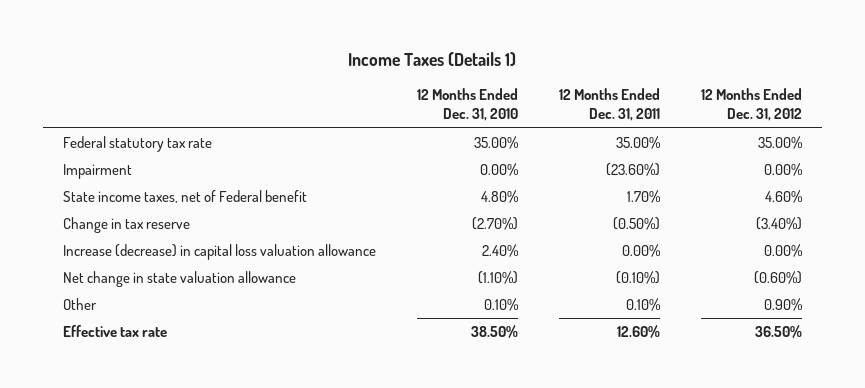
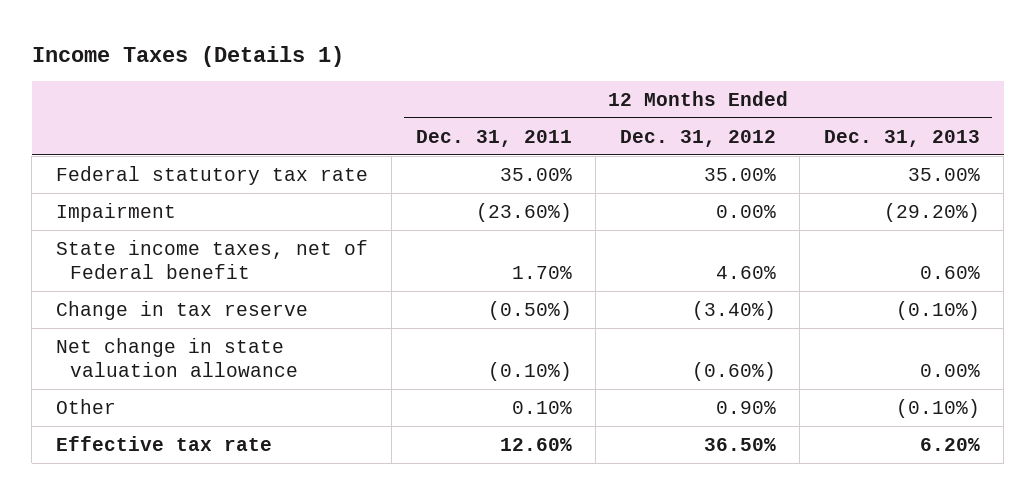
- | 12 Months Ended Dec. 31, 2010 | 12 Months Ended Dec. 31, 2011 | 12 Months Ended Dec. 31, 2012
+ | 12 Months Ended Dec. 31, 2011 | 12 Months Ended Dec. 31, 2012 | 12 Months Ended Dec. 31, 2013
- Increase (decrease) in capital loss valuation allowance | 2.40% | 0.00% | 0.00%

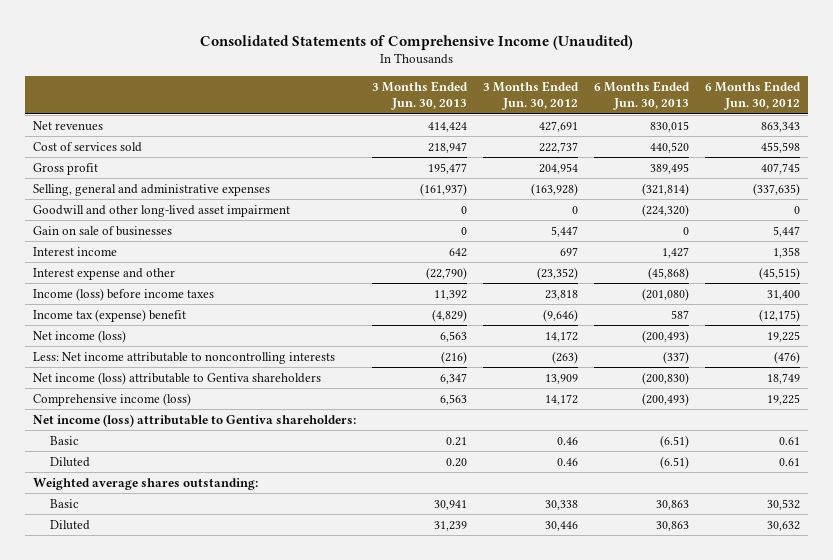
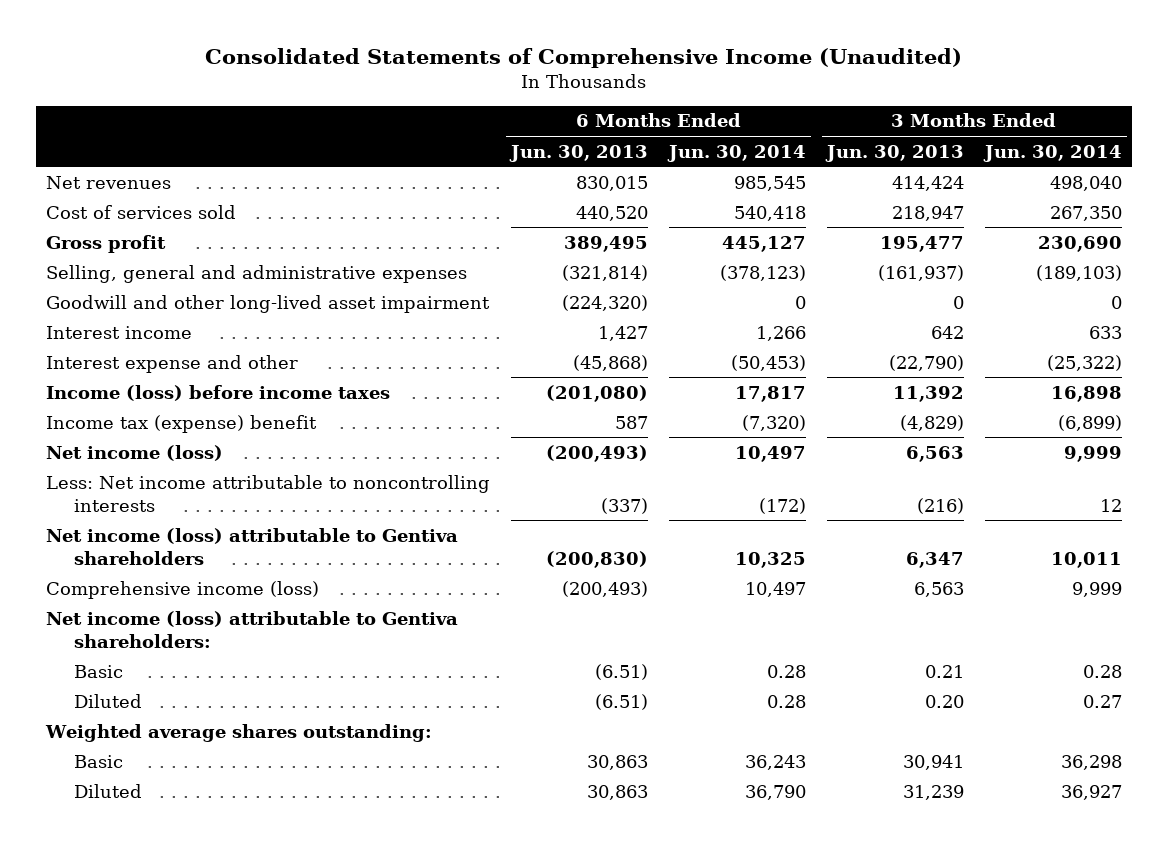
- | 3 Months Ended Jun. 30, 2013 | 3 Months Ended Jun. 30, 2012 | 6 Months Ended Jun. 30, 2013 | 6 Months Ended Jun. 30, 2012
+ | 6 Months Ended Jun. 30, 2013 | 6 Months Ended Jun. 30, 2014 | 3 Months Ended Jun. 30, 2013 | 3 Months Ended Jun. 30, 2014
- Gain on sale of businesses | 0 | 5,447 | 0 | 5,447

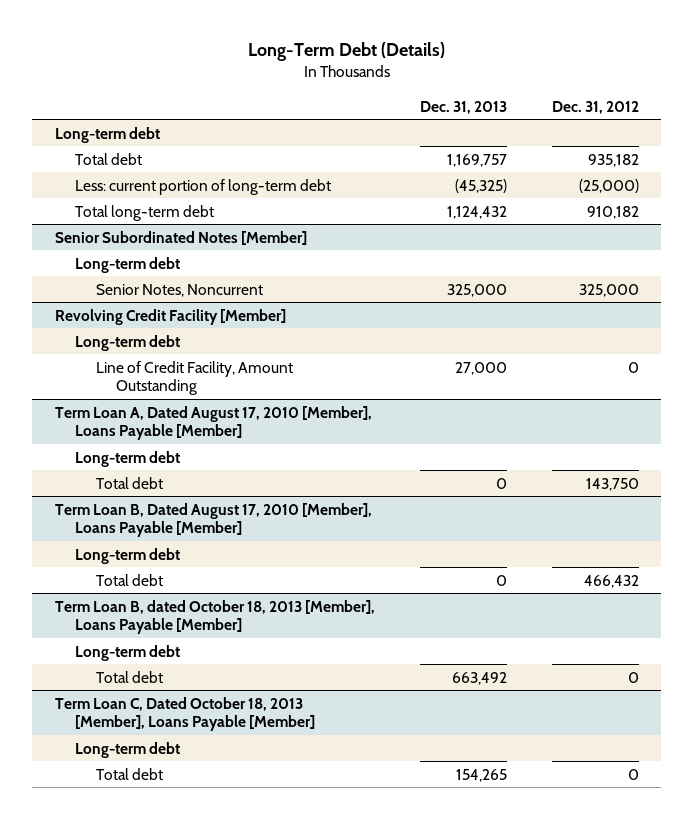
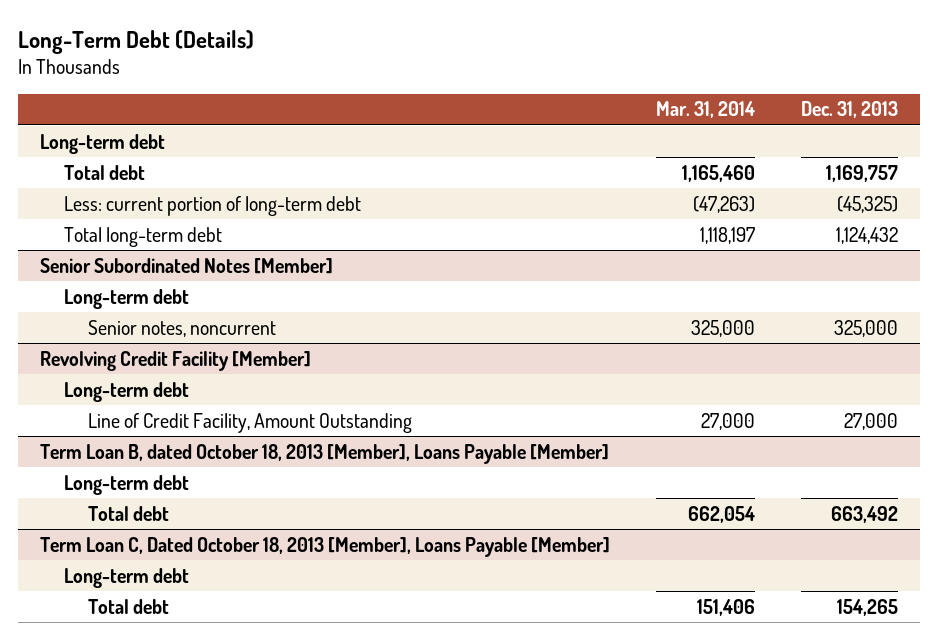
- | Dec. 31, 2013 | Dec. 31, 2012
+ | Mar. 31, 2014 | Dec. 31, 2013
@ Senior Subordinated Notes [Member]
- Senior Notes, Noncurrent | 325,000 | 325,000
+ Senior notes, noncurrent | 325,000 | 325,000
- Term Loan A, Dated August 17, 2010 [Member], Loans Payable [Member]
- Long-term debt
- Total debt | 0 | 143,750
- Term Loan B, Dated August 17, 2010 [Member], Loans Payable [Member]
- Long-term debt
- Total debt | 0 | 466,432

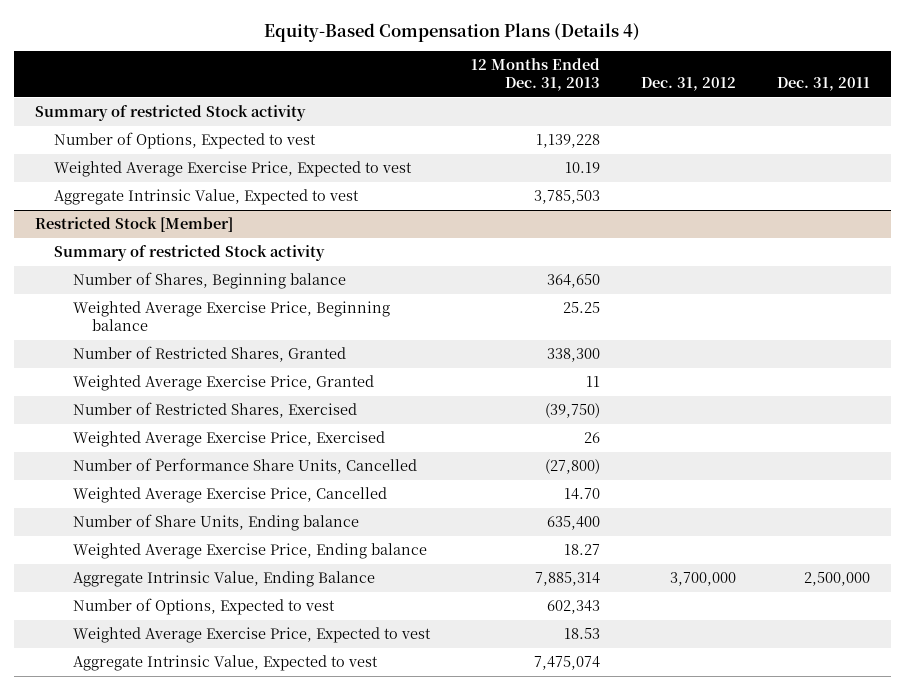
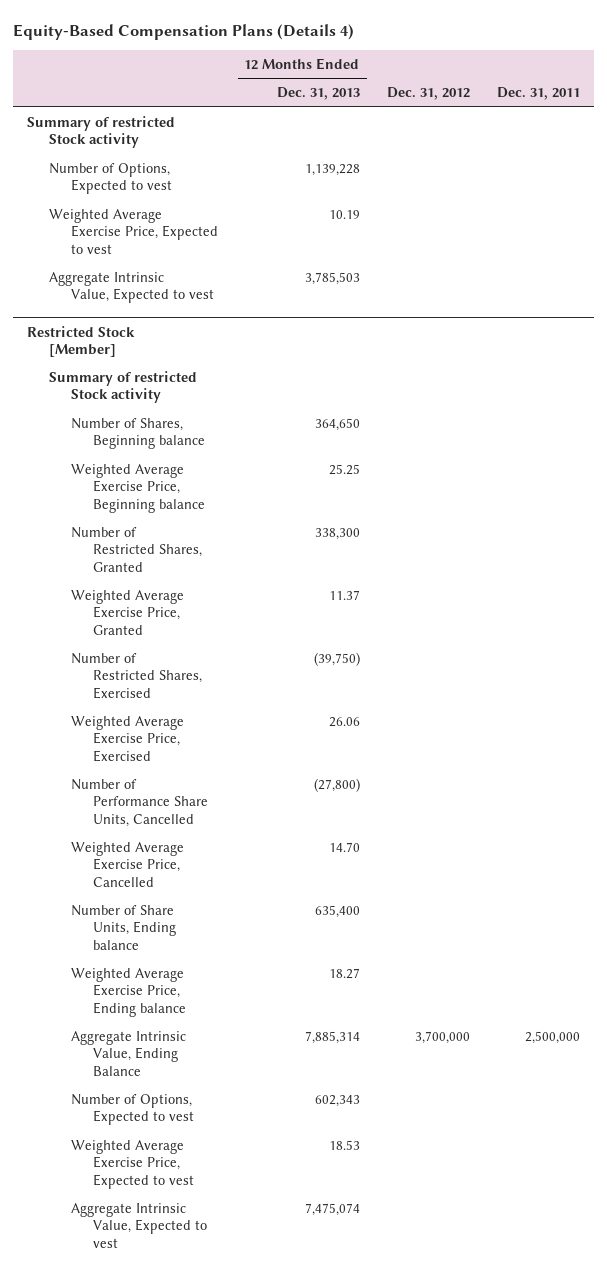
@ Restricted Stock [Member]
- Weighted Average Exercise Price, Granted | 11 | |
+ Weighted Average Exercise Price, Granted | 11.37 | |
- Weighted Average Exercise Price, Exercised | 26 | |
+ Weighted Average Exercise Price, Exercised | 26.06 | |

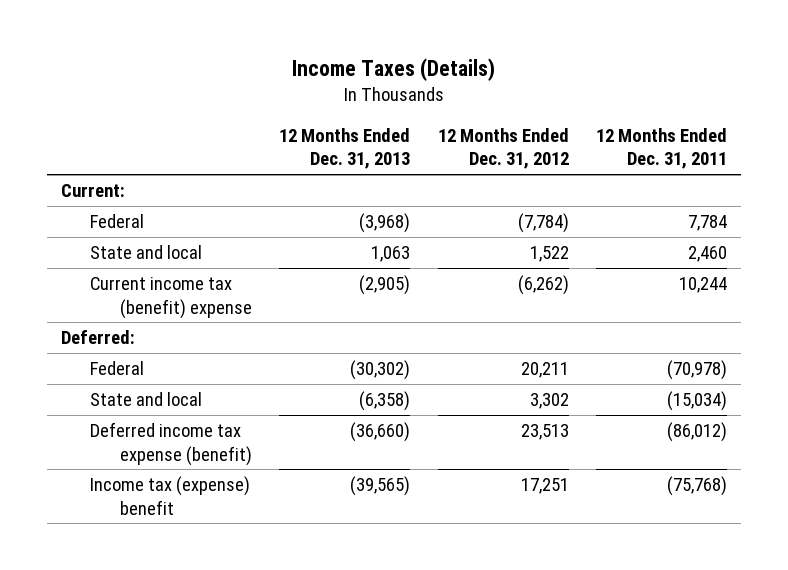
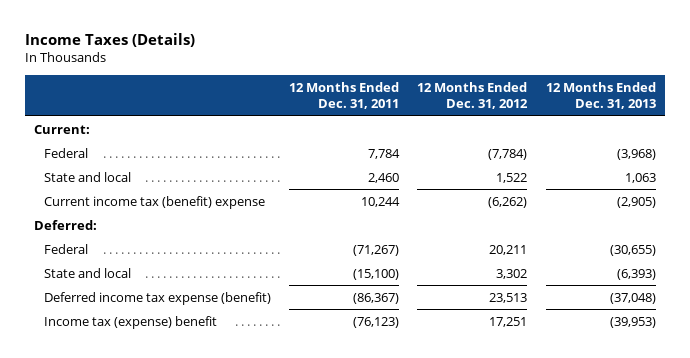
- | 12 Months Ended Dec. 31, 2013 | 12 Months Ended Dec. 31, 2012 | 12 Months Ended Dec. 31, 2011
+ | 12 Months Ended Dec. 31, 2011 | 12 Months Ended Dec. 31, 2012 | 12 Months Ended Dec. 31, 2013
- Federal | (30,302) | 20,211 | (70,978)
- State and local | (6,358) | 3,302 | (15,034)
- Deferred income tax expense (benefit) | (36,660) | 23,513 | (86,012)
- Income tax (expense) benefit | (39,565) | 17,251 | (75,768)
+ Federal | (71,267) | 20,211 | (30,655)
+ State and local | (15,100) | 3,302 | (6,393)
+ Deferred income tax expense (benefit) | (86,367) | 23,513 | (37,048)
+ Income tax (expense) benefit | (76,123) | 17,251 | (39,953)

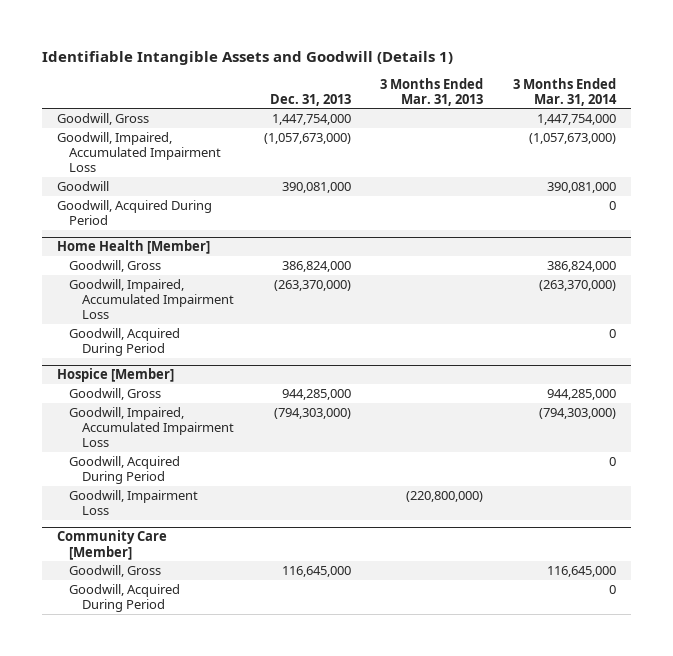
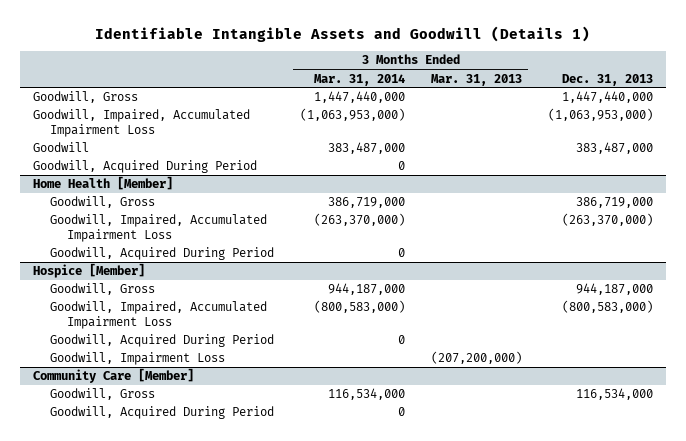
- | Dec. 31, 2013 | 3 Months Ended Mar. 31, 2013 | 3 Months Ended Mar. 31, 2014
+ | 3 Months Ended Mar. 31, 2014 | 3 Months Ended Mar. 31, 2013 | Dec. 31, 2013
- Goodwill, Gross | 1,447,754,000 | | 1,447,754,000
- Goodwill, Impaired, Accumulated Impairment Loss | (1,057,673,000) | | (1,057,673,000)
- Goodwill | 390,081,000 | | 390,081,000
+ Goodwill, Gross | 1,447,440,000 | | 1,447,440,000
+ Goodwill, Impaired, Accumulated Impairment Loss | (1,063,953,000) | | (1,063,953,000)
+ Goodwill | 383,487,000 | | 383,487,000
@ Home Health [Member]
- Goodwill, Gross | 386,824,000 | | 386,824,000
+ Goodwill, Gross | 386,719,000 | | 386,719,000
@ Hospice [Member]
- Goodwill, Gross | 944,285,000 | | 944,285,000
- Goodwill, Impaired, Accumulated Impairment Loss | (794,303,000) | | (794,303,000)
+ Goodwill, Gross | 944,187,000 | | 944,187,000
+ Goodwill, Impaired, Accumulated Impairment Loss | (800,583,000) | | (800,583,000)
- Goodwill, Impairment Loss | | (220,800,000) |
+ Goodwill, Impairment Loss | | (207,200,000) |
@ Community Care [Member]
- Goodwill, Gross | 116,645,000 | | 116,645,000
+ Goodwill, Gross | 116,534,000 | | 116,534,000

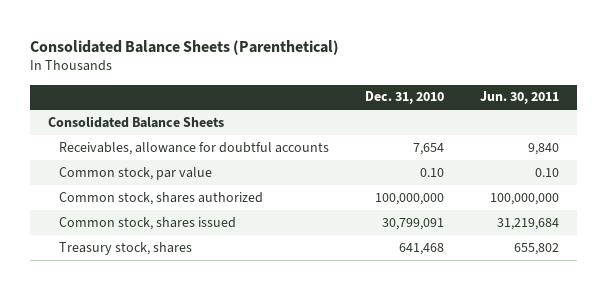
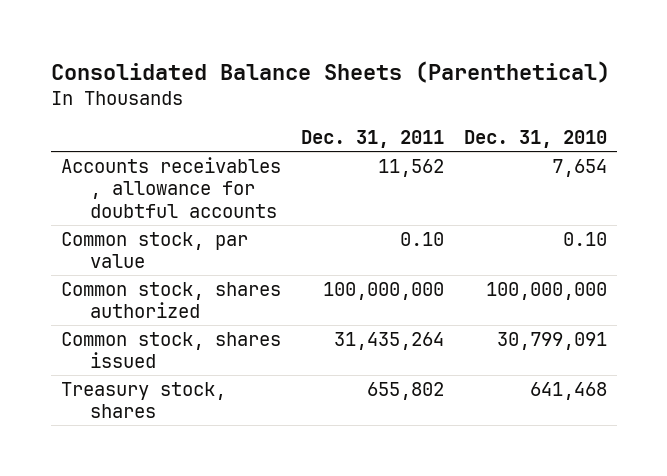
- | Dec. 31, 2010 | Jun. 30, 2011
+ | Dec. 31, 2011 | Dec. 31, 2010
- Consolidated Balance Sheets
- Receivables, allowance for doubtful accounts | 7,654 | 9,840
+ Accounts receivables , allowance for doubtful accounts | 11,562 | 7,654

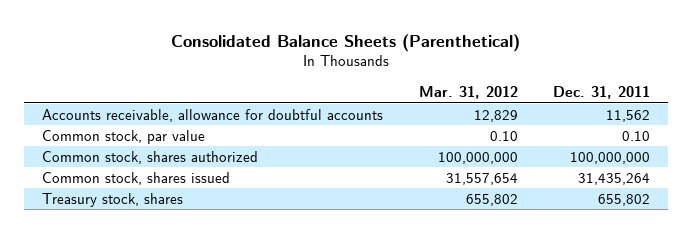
- | Dec. 31, 2011 | Dec. 31, 2010
+ | Mar. 31, 2012 | Dec. 31, 2011
- Accounts receivables , allowance for doubtful accounts | 11,562 | 7,654
+ Accounts receivable, allowance for doubtful accounts | 12,829 | 11,562

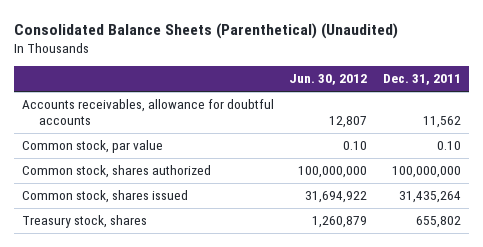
- Consolidated Balance Sheets (Parenthetical)
+ Consolidated Balance Sheets (Parenthetical) (Unaudited)
- | Mar. 31, 2012 | Dec. 31, 2011
+ | Jun. 30, 2012 | Dec. 31, 2011
- Accounts receivable, allowance for doubtful accounts | 12,829 | 11,562
+ Accounts receivables, allowance for doubtful accounts | 12,807 | 11,562

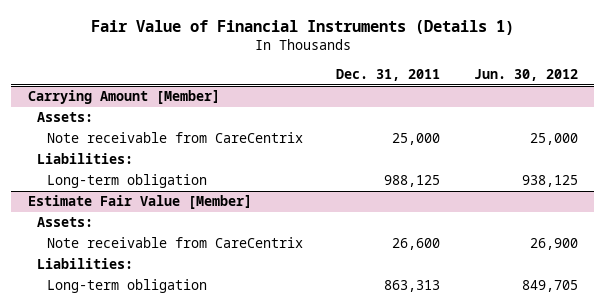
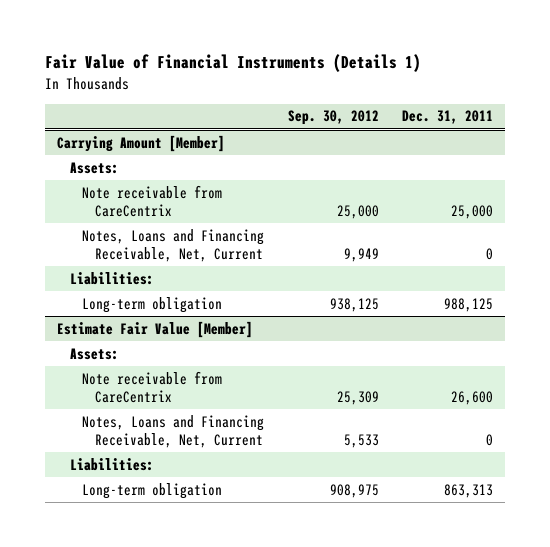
- | Dec. 31, 2011 | Jun. 30, 2012
+ | Sep. 30, 2012 | Dec. 31, 2011
@ Carrying Amount [Member]
+ Notes, Loans and Financing Receivable, Net, Current | 9,949 | 0
@ Estimate Fair Value [Member]
+ Notes, Loans and Financing Receivable, Net, Current | 5,533 | 0

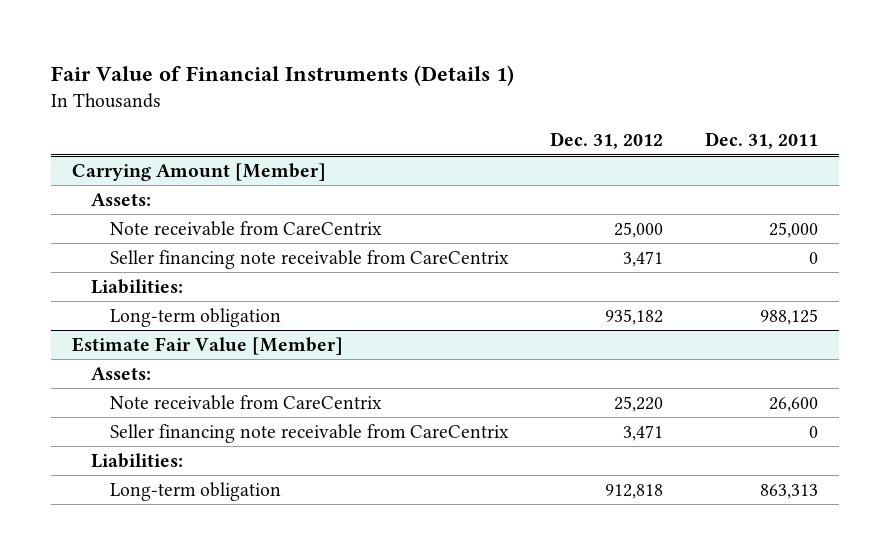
- | Sep. 30, 2012 | Dec. 31, 2011
+ | Dec. 31, 2012 | Dec. 31, 2011
@ Carrying Amount [Member]
- Notes, Loans and Financing Receivable, Net, Current | 9,949 | 0
+ Seller financing note receivable from CareCentrix | 3,471 | 0
@ Estimate Fair Value [Member]
- Notes, Loans and Financing Receivable, Net, Current | 5,533 | 0
+ Seller financing note receivable from CareCentrix | 3,471 | 0

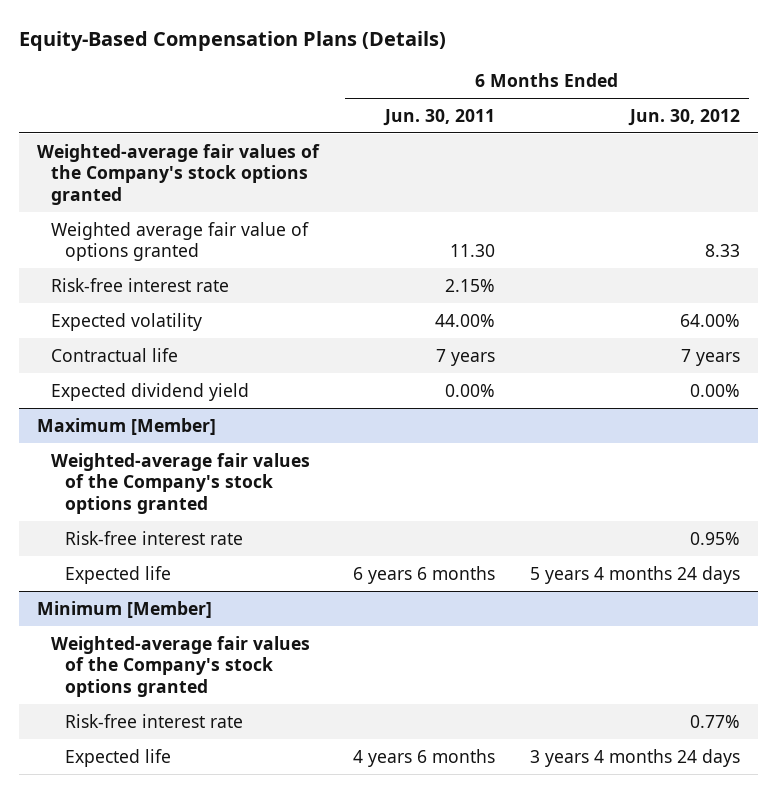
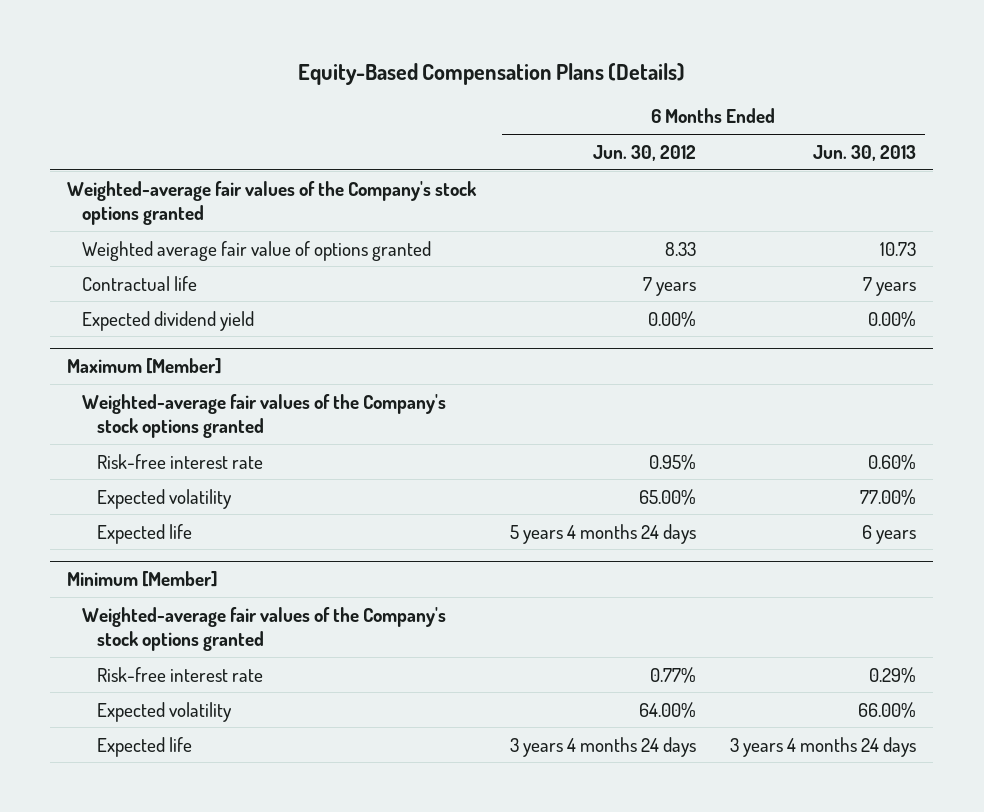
- | 6 Months Ended Jun. 30, 2011 | 6 Months Ended Jun. 30, 2012
+ | 6 Months Ended Jun. 30, 2012 | 6 Months Ended Jun. 30, 2013
- Risk-free interest rate | 2.15% |
- Expected volatility | 44.00% | 64.00%
@ Maximum [Member]
+ Expected volatility | 65.00% | 77.00%
@ Minimum [Member]
+ Expected volatility | 64.00% | 66.00%

